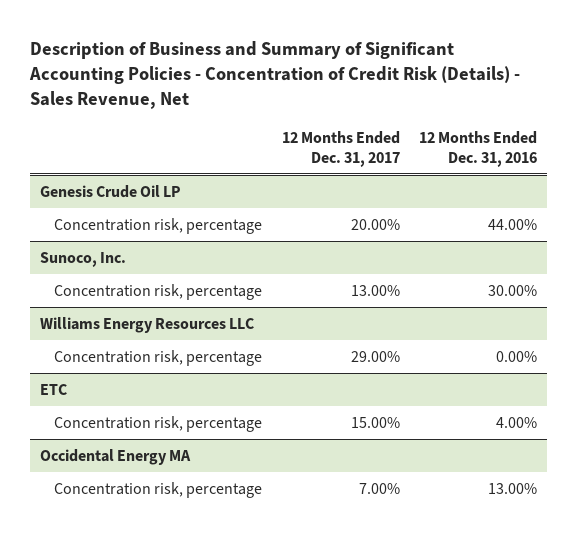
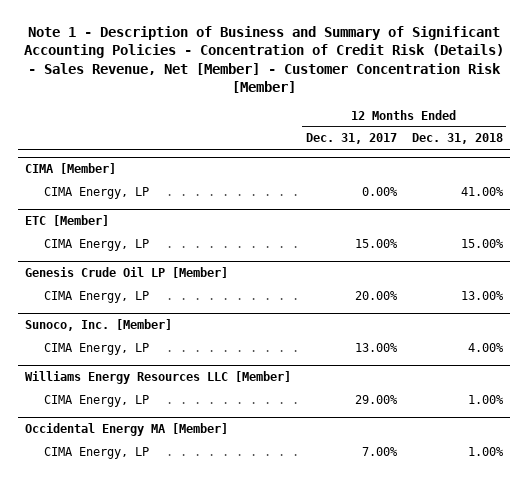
- Description of Business and Summary of Significant Accounting Policies - Concentration of Credit Risk (Details) - Sales Revenue, Net
+ Note 1 - Description of Business and Summary of Significant Accounting Policies - Concentration of Credit Risk (Details) - Sales Revenue, Net [Member] - Customer Concentration Risk [Member]
- | 12 Months Ended Dec. 31, 2017 | 12 Months Ended Dec. 31, 2016
+ | 12 Months Ended Dec. 31, 2017 | 12 Months Ended Dec. 31, 2018
- Genesis Crude Oil LP
- Concentration risk, percentage | 20.00% | 44.00%
- Sunoco, Inc.
- Concentration risk, percentage | 13.00% | 30.00%
- Williams Energy Resources LLC
- Concentration risk, percentage | 29.00% | 0.00%
- ETC
- Concentration risk, percentage | 15.00% | 4.00%
- Occidental Energy MA
- Concentration risk, percentage | 7.00% | 13.00%
+ CIMA [Member]
+ CIMA Energy, LP | 0.00% | 41.00%
+ ETC [Member]
+ CIMA Energy, LP | 15.00% | 15.00%
+ Genesis Crude Oil LP [Member]
+ CIMA Energy, LP | 20.00% | 13.00%
+ Sunoco, Inc. [Member]
+ CIMA Energy, LP | 13.00% | 4.00%
+ Williams Energy Resources LLC [Member]
+ CIMA Energy, LP | 29.00% | 1.00%
+ Occidental Energy MA [Member]
+ CIMA Energy, LP | 7.00% | 1.00%

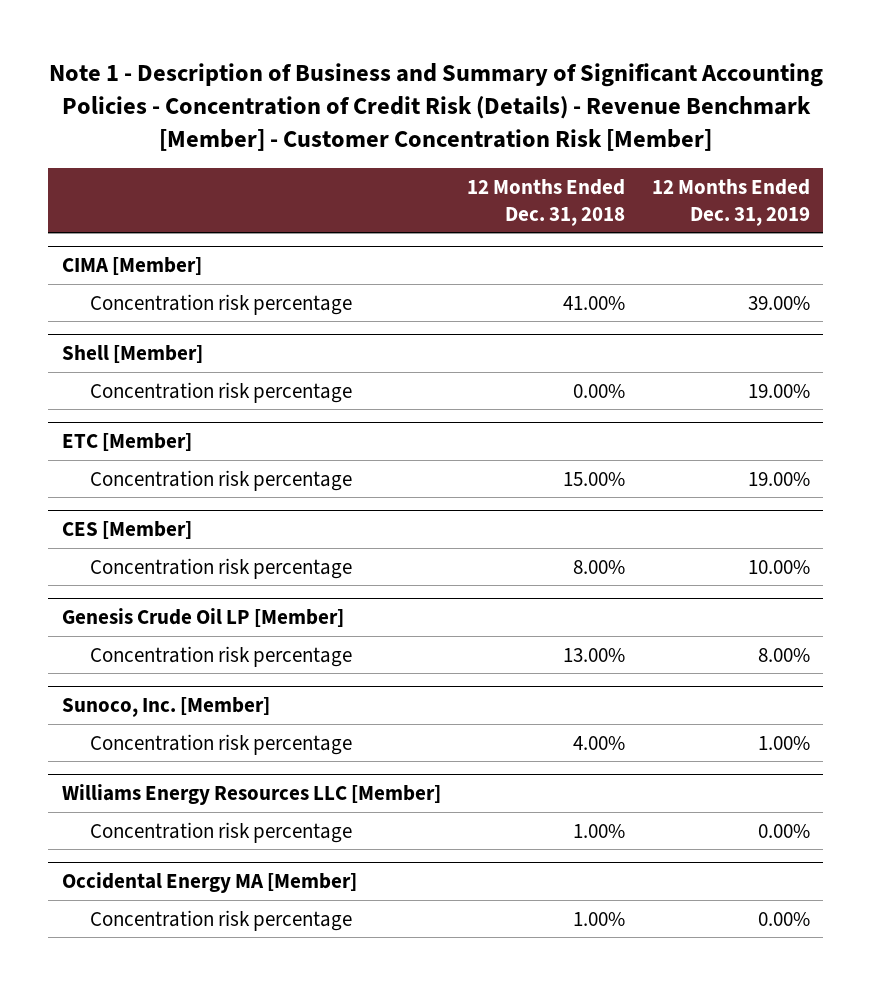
- Note 1 - Description of Business and Summary of Significant Accounting Policies - Concentration of Credit Risk (Details) - Sales Revenue, Net [Member] - Customer Concentration Risk [Member]
+ Note 1 - Description of Business and Summary of Significant Accounting Policies - Concentration of Credit Risk (Details) - Revenue Benchmark [Member] - Customer Concentration Risk [Member]
- | 12 Months Ended Dec. 31, 2017 | 12 Months Ended Dec. 31, 2018
+ | 12 Months Ended Dec. 31, 2018 | 12 Months Ended Dec. 31, 2019
@ CIMA [Member]
- CIMA Energy, LP | 0.00% | 41.00%
+ Concentration risk percentage | 41.00% | 39.00%
+ Shell [Member]
+ Concentration risk percentage | 0.00% | 19.00%
@ ETC [Member]
- CIMA Energy, LP | 15.00% | 15.00%
+ Concentration risk percentage | 15.00% | 19.00%
+ CES [Member]
+ Concentration risk percentage | 8.00% | 10.00%
@ Genesis Crude Oil LP [Member]
- CIMA Energy, LP | 20.00% | 13.00%
+ Concentration risk percentage | 13.00% | 8.00%
@ Sunoco, Inc. [Member]
- CIMA Energy, LP | 13.00% | 4.00%
+ Concentration risk percentage | 4.00% | 1.00%
@ Williams Energy Resources LLC [Member]
- CIMA Energy, LP | 29.00% | 1.00%
+ Concentration risk percentage | 1.00% | 0.00%
@ Occidental Energy MA [Member]
- CIMA Energy, LP | 7.00% | 1.00%
+ Concentration risk percentage | 1.00% | 0.00%

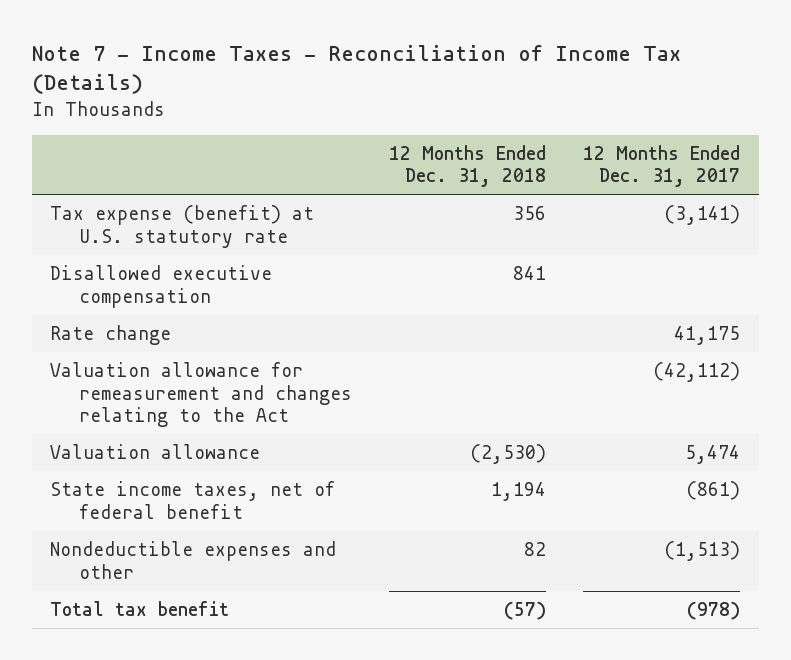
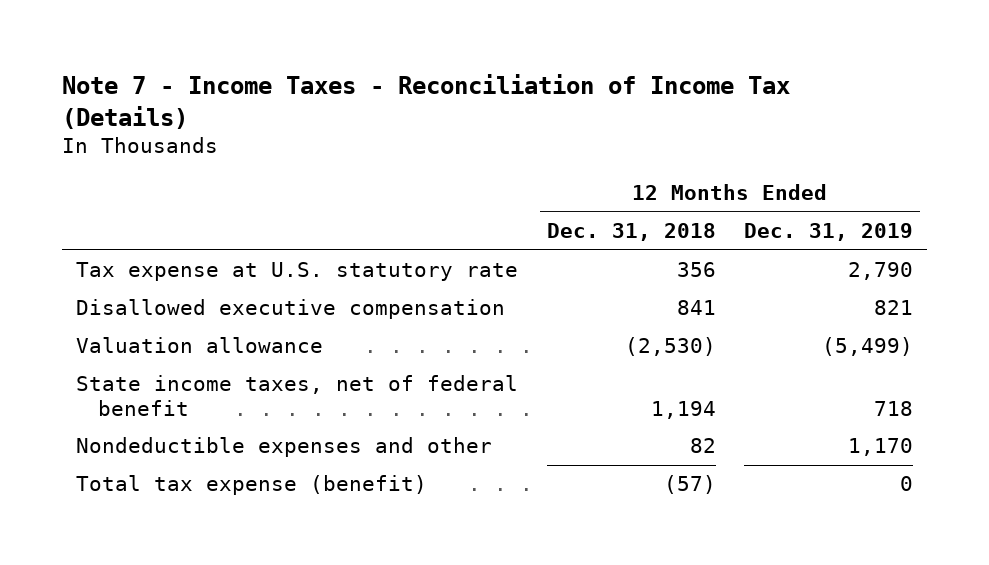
- | 12 Months Ended Dec. 31, 2018 | 12 Months Ended Dec. 31, 2017
+ | 12 Months Ended Dec. 31, 2018 | 12 Months Ended Dec. 31, 2019
- Tax expense (benefit) at U.S. statutory rate | 356 | (3,141)
+ Tax expense at U.S. statutory rate | 356 | 2,790
- Rate change | | 41,175
- Valuation allowance for remeasurement and changes relating to the Act | | (42,112)
- Total tax benefit | (57) | (978)
+ Total tax expense (benefit) | (57) | 0

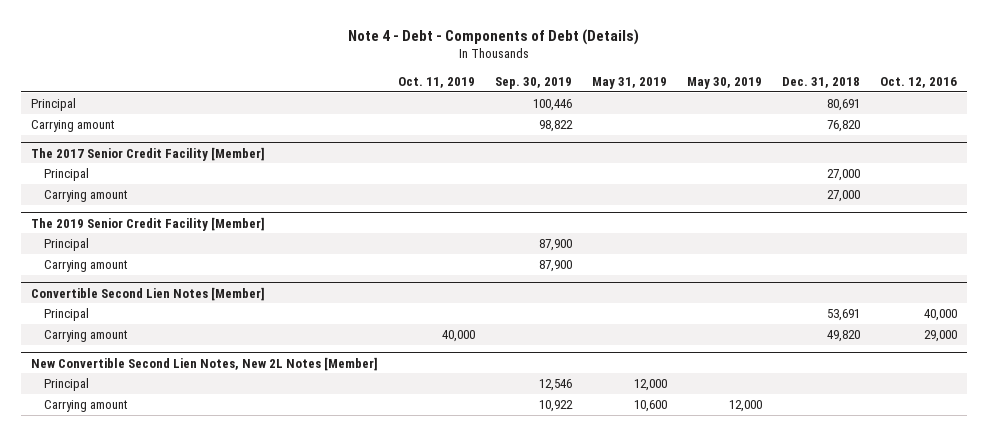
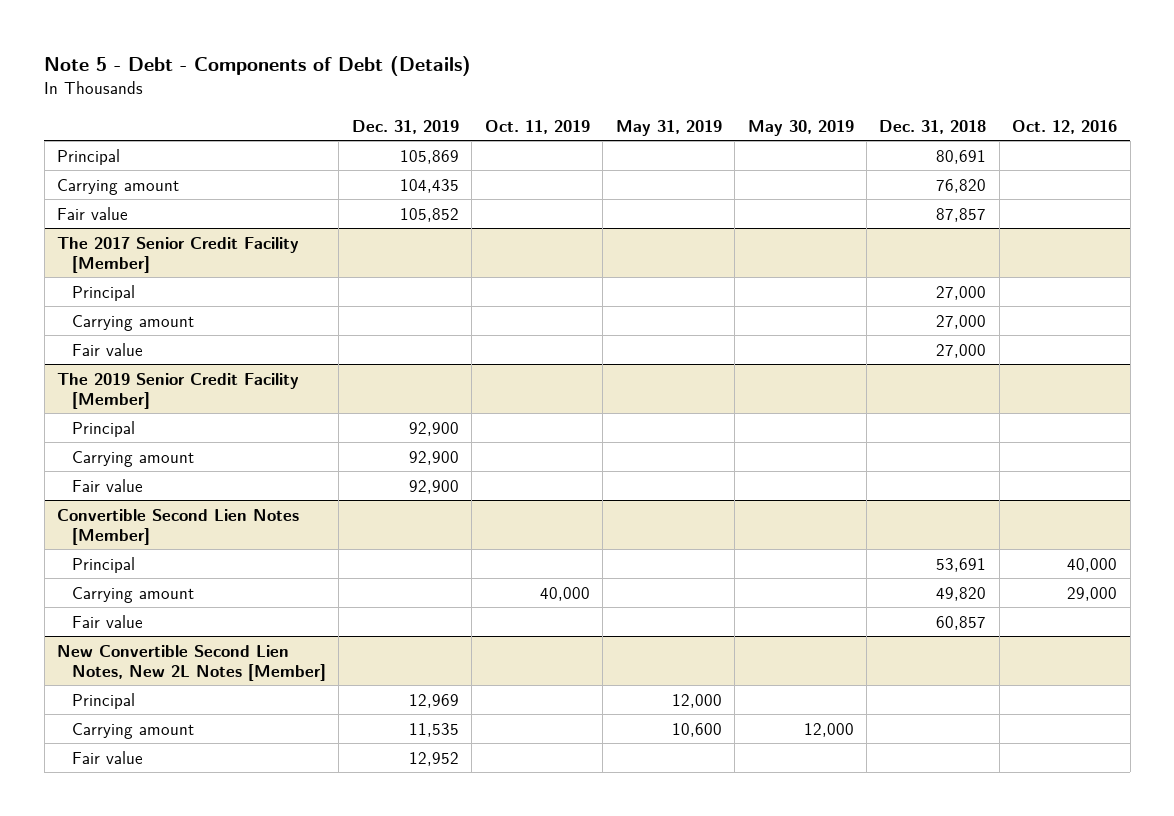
- Note 4 - Debt - Components of Debt (Details)
+ Note 5 - Debt - Components of Debt (Details)
- | Oct. 11, 2019 | Sep. 30, 2019 | May 31, 2019 | May 30, 2019 | Dec. 31, 2018 | Oct. 12, 2016
+ | Dec. 31, 2019 | Oct. 11, 2019 | May 31, 2019 | May 30, 2019 | Dec. 31, 2018 | Oct. 12, 2016
+ Fair value | 105,852 | | | | 87,857 |
@ The 2017 Senior Credit Facility [Member]
+ Fair value | | | | | 27,000 |
@ The 2019 Senior Credit Facility [Member]
+ Fair value | 92,900 | | | | |
@ Convertible Second Lien Notes [Member]
+ Fair value | | | | | 60,857 |
@ New Convertible Second Lien Notes, New 2L Notes [Member]
+ Fair value | 12,952 | | | | |

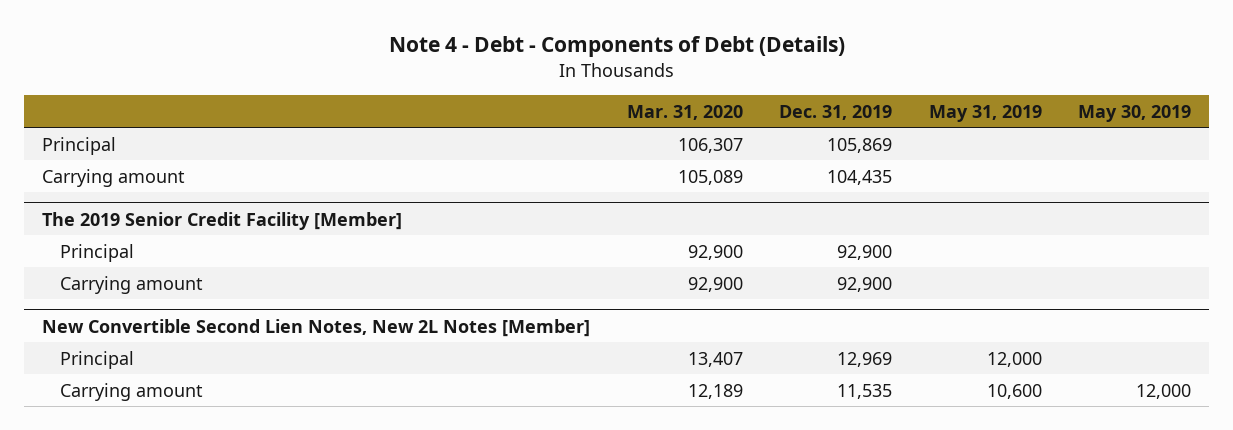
- Note 5 - Debt - Components of Debt (Details)
+ Note 4 - Debt - Components of Debt (Details)
- | Dec. 31, 2019 | Oct. 11, 2019 | May 31, 2019 | May 30, 2019 | Dec. 31, 2018 | Oct. 12, 2016
+ | Mar. 31, 2020 | Dec. 31, 2019 | May 31, 2019 | May 30, 2019
- Fair value | 105,852 | | | | 87,857 |
- The 2017 Senior Credit Facility [Member]
- Principal | | | | | 27,000 |
- Carrying amount | | | | | 27,000 |
- Fair value | | | | | 27,000 |
@ The 2019 Senior Credit Facility [Member]
- Fair value | 92,900 | | | | |
- Convertible Second Lien Notes [Member]
- Principal | | | | | 53,691 | 40,000
- Carrying amount | | 40,000 | | | 49,820 | 29,000
- Fair value | | | | | 60,857 |
@ New Convertible Second Lien Notes, New 2L Notes [Member]
- Fair value | 12,952 | | | | |

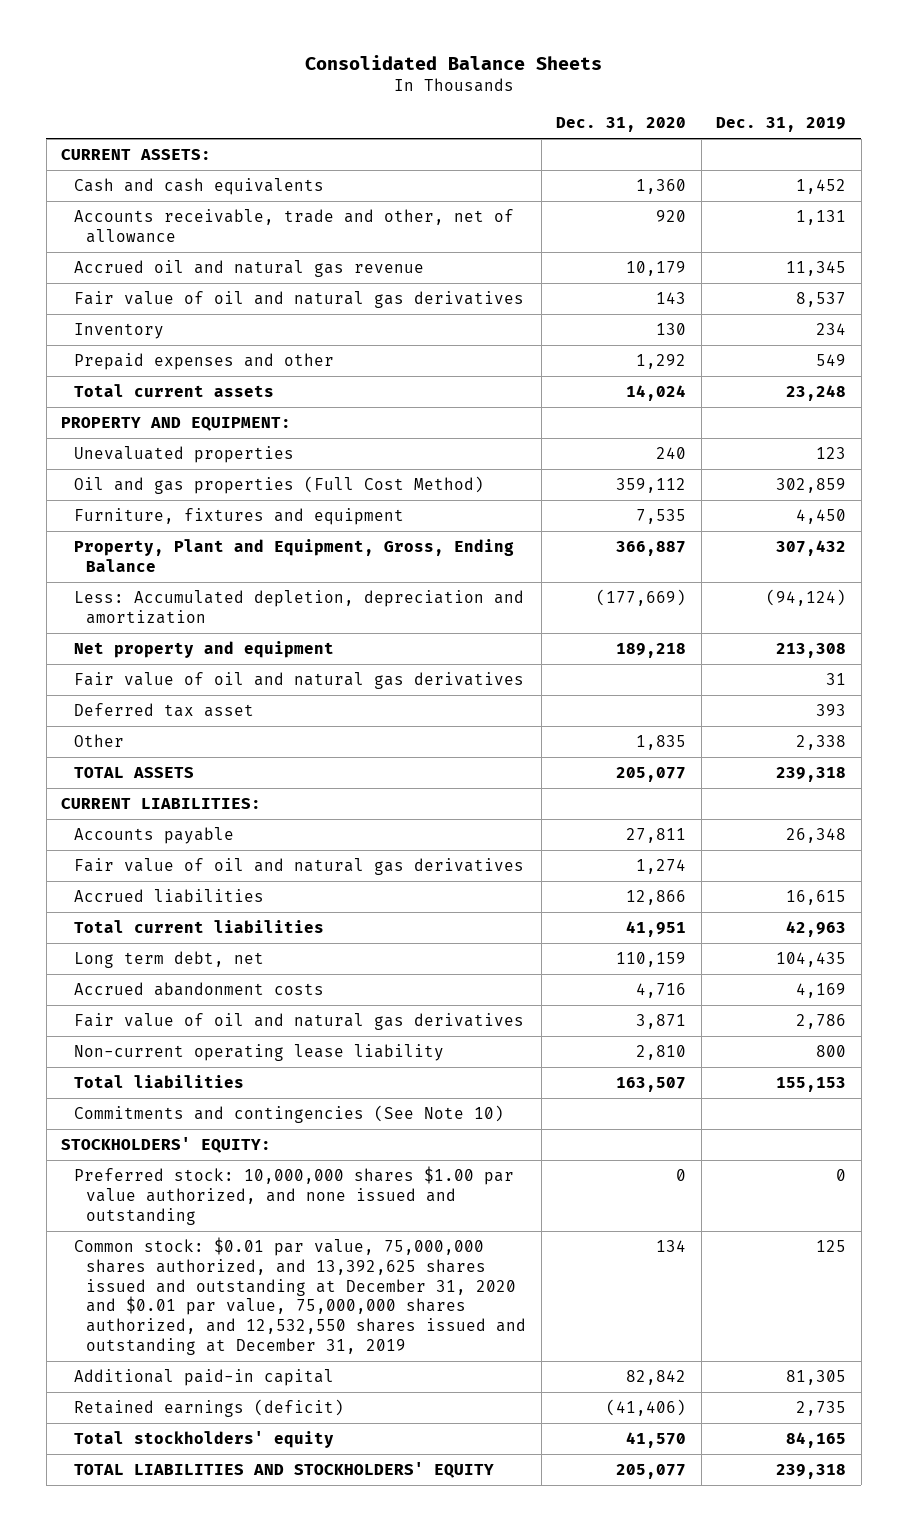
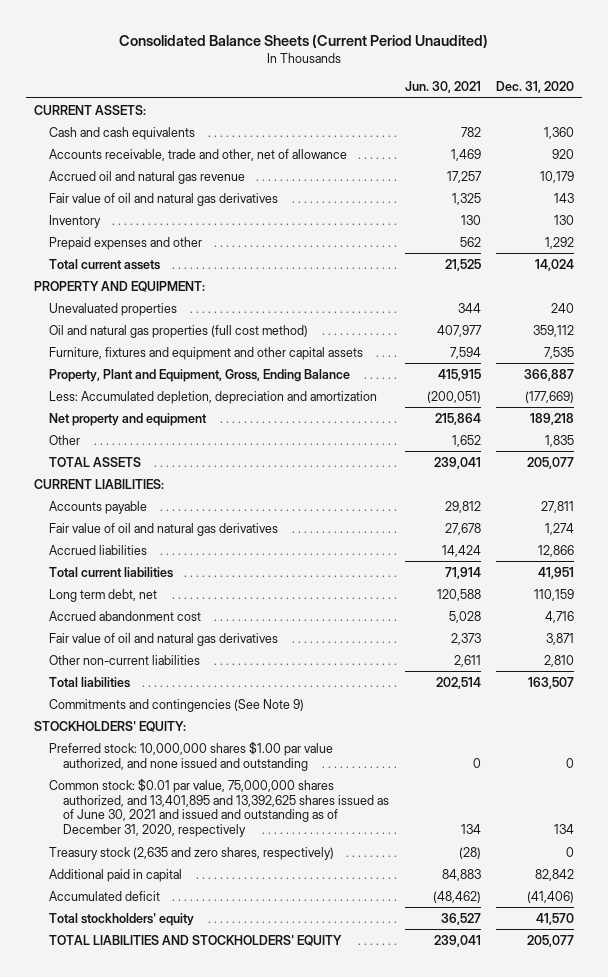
- Consolidated Balance Sheets
+ Consolidated Balance Sheets (Current Period Unaudited)
- | Dec. 31, 2020 | Dec. 31, 2019
+ | Jun. 30, 2021 | Dec. 31, 2020
- Oil and gas properties (Full Cost Method) | 359,112 | 302,859
- Furniture, fixtures and equipment | 7,535 | 4,450
+ Oil and natural gas properties (full cost method) | 407,977 | 359,112
+ Furniture, fixtures and equipment and other capital assets | 7,594 | 7,535
- Fair value of oil and natural gas derivatives | | 31
- Deferred tax asset | | 393
- Accrued abandonment costs | 4,716 | 4,169
+ Accrued abandonment cost | 5,028 | 4,716
- Non-current operating lease liability | 2,810 | 800
+ Other non-current liabilities | 2,611 | 2,810
- Commitments and contingencies (See Note 10)
+ Commitments and contingencies (See Note 9)
- Common stock: $0.01 par value, 75,000,000 shares authorized, and 13,392,625 shares issued and outstanding at December 31, 2020 and $0.01 par value, 75,000,000 shares authorized, and 12,532,550 shares issued and outstanding at December 31, 2019 | 134 | 125
- Additional paid-in capital | 82,842 | 81,305
- Retained earnings (deficit) | (41,406) | 2,735
+ Common stock: $0.01 par value, 75,000,000 shares authorized, and 13,401,895 and 13,392,625 shares issued as of June 30, 2021 and issued and outstanding as of December 31, 2020, respectively | 134 | 134
+ Treasury stock (2,635 and zero shares, respectively) | (28) | 0
+ Additional paid in capital | 84,883 | 82,842
+ Accumulated deficit | (48,462) | (41,406)

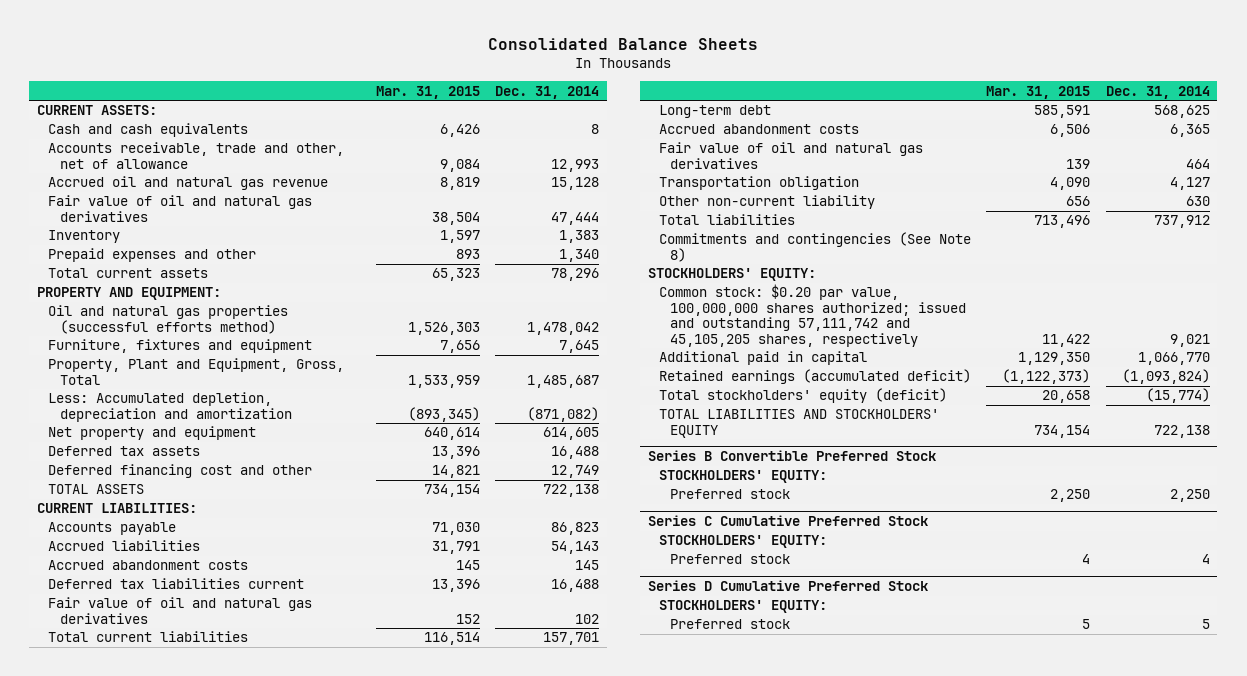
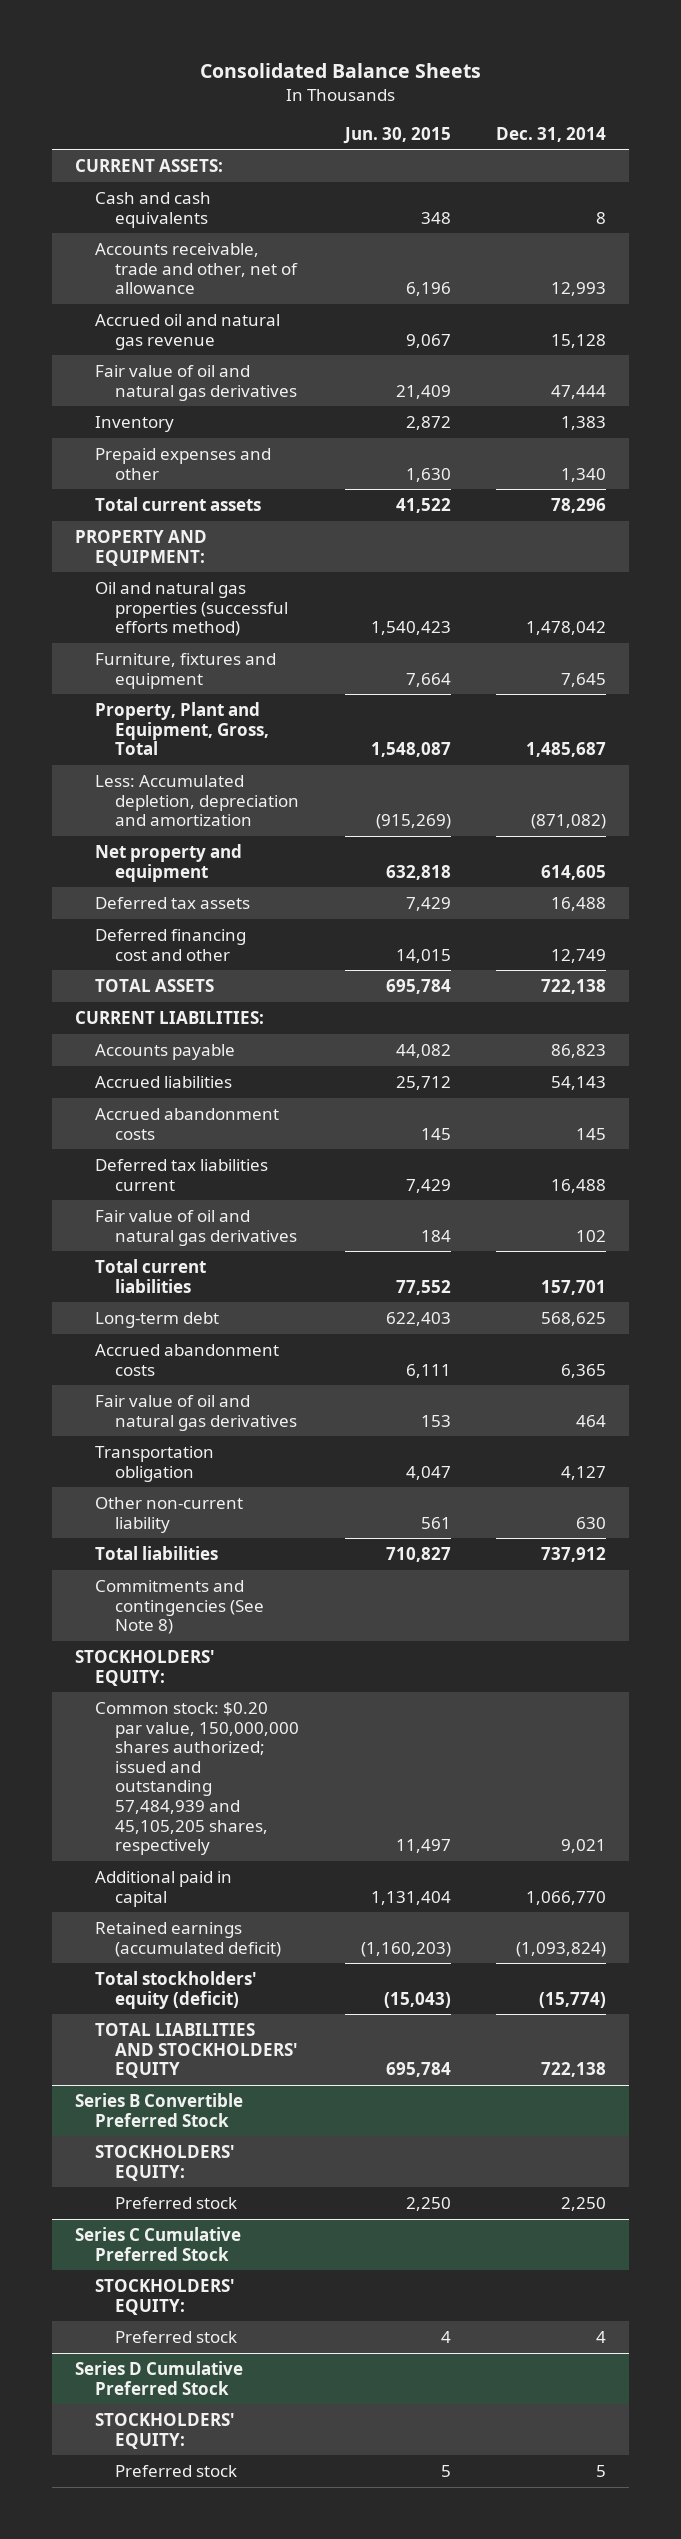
- | Mar. 31, 2015 | Dec. 31, 2014
+ | Jun. 30, 2015 | Dec. 31, 2014
- Common stock: $0.20 par value, 100,000,000 shares authorized; issued and outstanding 57,111,742 and 45,105,205 shares, respectively | 11,422 | 9,021
+ Common stock: $0.20 par value, 150,000,000 shares authorized; issued and outstanding 57,484,939 and 45,105,205 shares, respectively | 11,497 | 9,021

